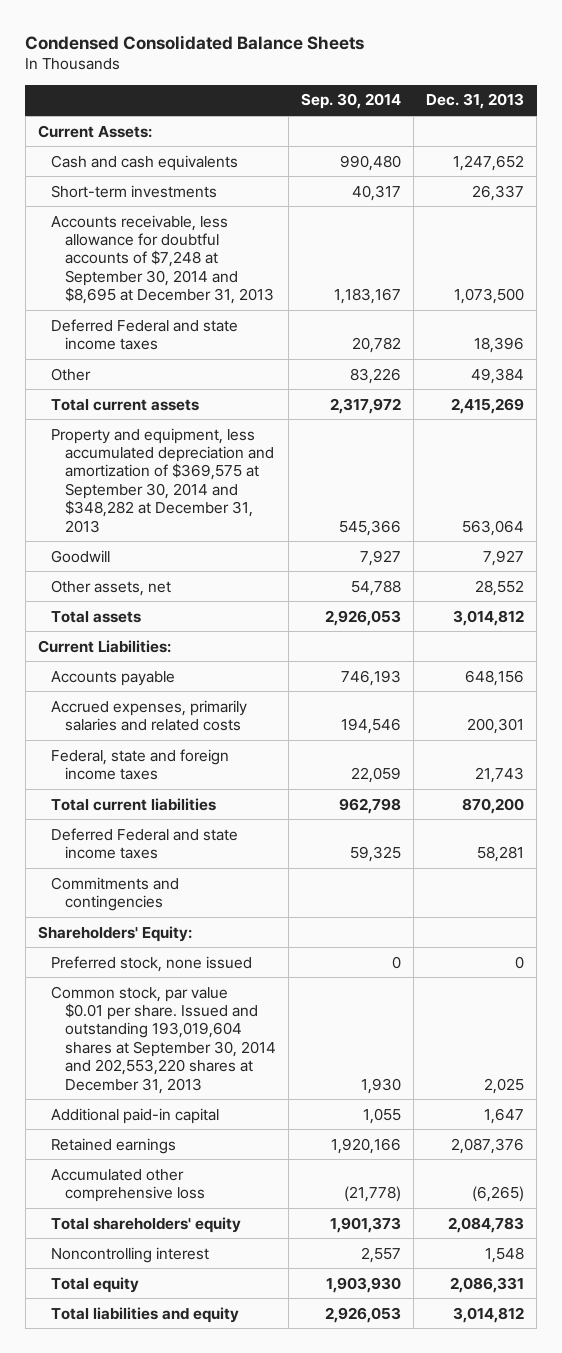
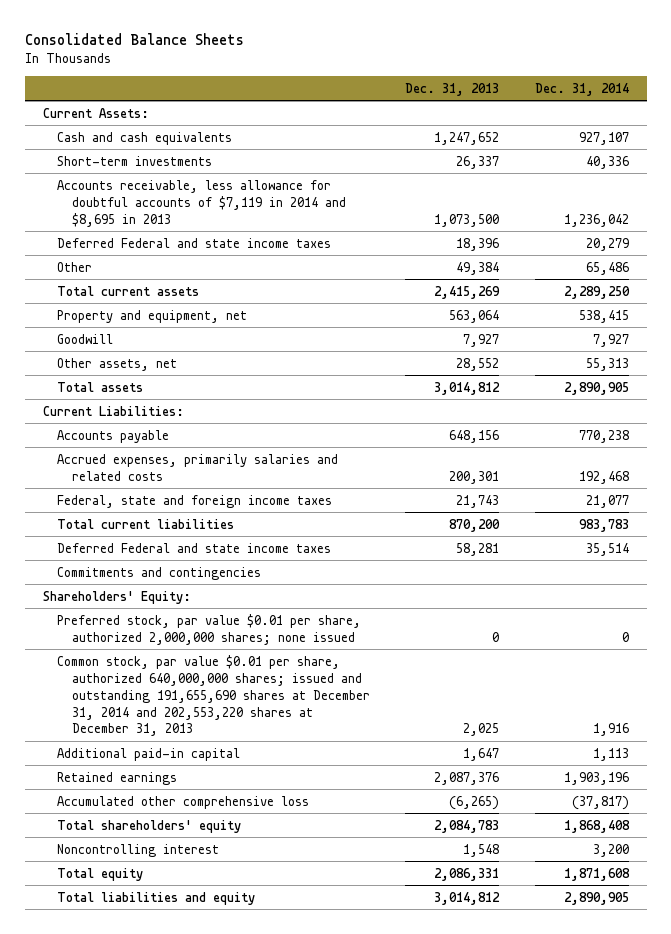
- Condensed Consolidated Balance Sheets
+ Consolidated Balance Sheets
- | Sep. 30, 2014 | Dec. 31, 2013
+ | Dec. 31, 2013 | Dec. 31, 2014
- Accounts receivable, less allowance for doubtful accounts of $7,248 at September 30, 2014 and $8,695 at December 31, 2013 | 1,183,167 | 1,073,500
+ Accounts receivable, less allowance for doubtful accounts of $7,119 in 2014 and $8,695 in 2013 | 1,073,500 | 1,236,042
- Property and equipment, less accumulated depreciation and amortization of $369,575 at September 30, 2014 and $348,282 at December 31, 2013 | 545,366 | 563,064
+ Property and equipment, net | 563,064 | 538,415
- Preferred stock, none issued | 0 | 0
- Common stock, par value $0.01 per share. Issued and outstanding 193,019,604 shares at September 30, 2014 and 202,553,220 shares at December 31, 2013 | 1,930 | 2,025
+ Preferred stock, par value $0.01 per share, authorized 2,000,000 shares; none issued | 0 | 0
+ Common stock, par value $0.01 per share, authorized 640,000,000 shares; issued and outstanding 191,655,690 shares at December 31, 2014 and 202,553,220 shares at December 31, 2013 | 2,025 | 1,916

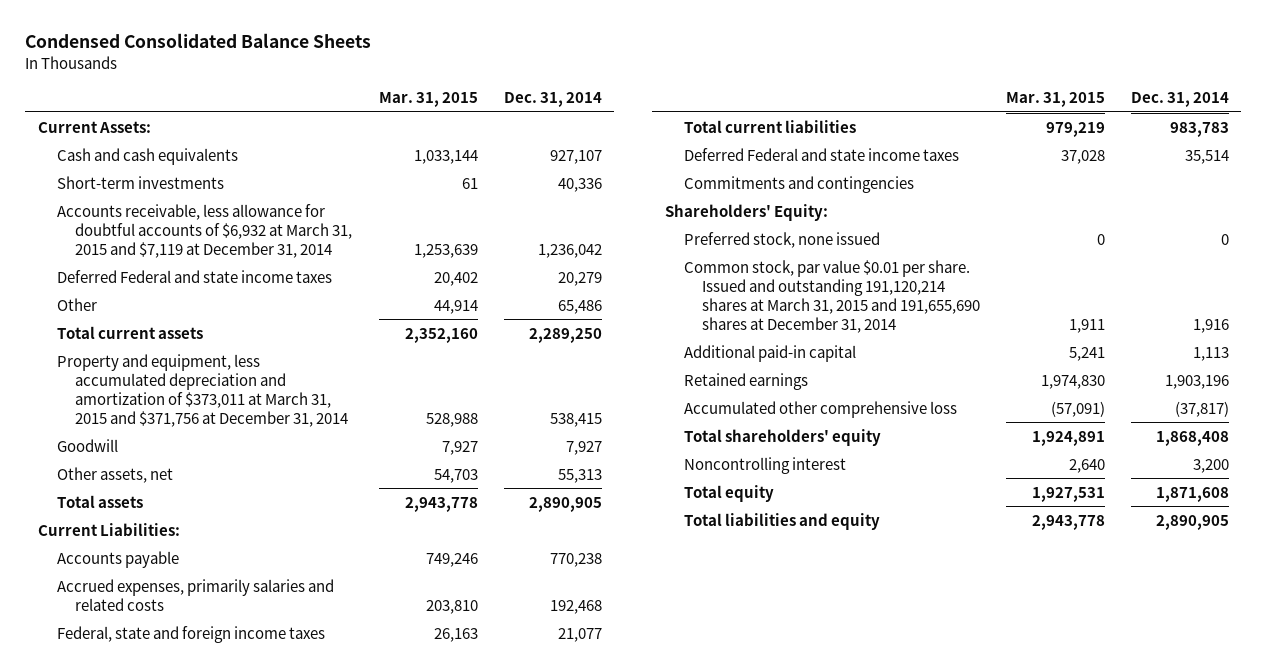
- Consolidated Balance Sheets
+ Condensed Consolidated Balance Sheets
- | Dec. 31, 2013 | Dec. 31, 2014
+ | Mar. 31, 2015 | Dec. 31, 2014
- Accounts receivable, less allowance for doubtful accounts of $7,119 in 2014 and $8,695 in 2013 | 1,073,500 | 1,236,042
+ Accounts receivable, less allowance for doubtful accounts of $6,932 at March 31, 2015 and $7,119 at December 31, 2014 | 1,253,639 | 1,236,042
- Property and equipment, net | 563,064 | 538,415
+ Property and equipment, less accumulated depreciation and amortization of $373,011 at March 31, 2015 and $371,756 at December 31, 2014 | 528,988 | 538,415
- Preferred stock, par value $0.01 per share, authorized 2,000,000 shares; none issued | 0 | 0
- Common stock, par value $0.01 per share, authorized 640,000,000 shares; issued and outstanding 191,655,690 shares at December 31, 2014 and 202,553,220 shares at December 31, 2013 | 2,025 | 1,916
+ Preferred stock, none issued | 0 | 0
+ Common stock, par value $0.01 per share. Issued and outstanding 191,120,214 shares at March 31, 2015 and 191,655,690 shares at December 31, 2014 | 1,911 | 1,916

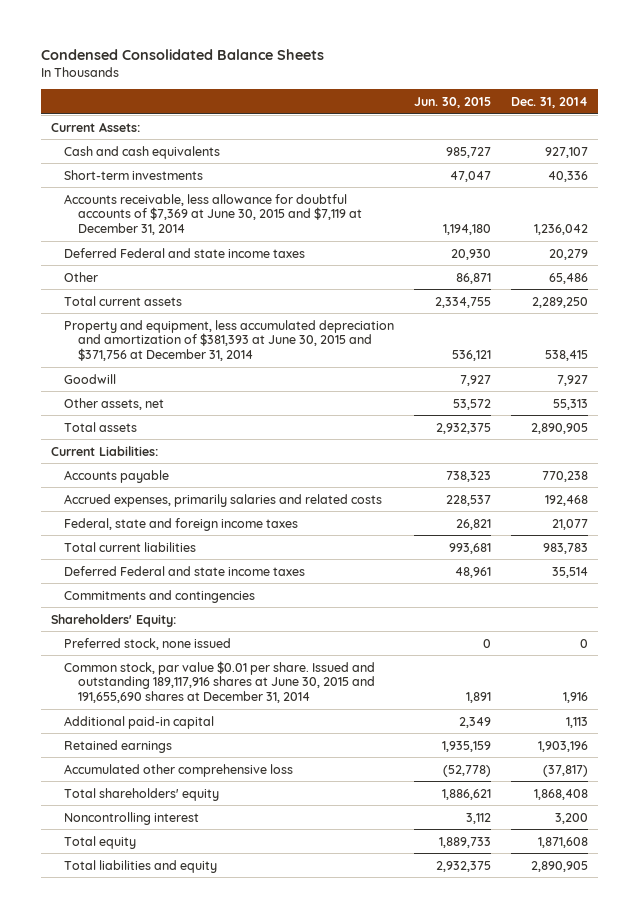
- | Mar. 31, 2015 | Dec. 31, 2014
+ | Jun. 30, 2015 | Dec. 31, 2014
- Accounts receivable, less allowance for doubtful accounts of $6,932 at March 31, 2015 and $7,119 at December 31, 2014 | 1,253,639 | 1,236,042
+ Accounts receivable, less allowance for doubtful accounts of $7,369 at June 30, 2015 and $7,119 at December 31, 2014 | 1,194,180 | 1,236,042
- Property and equipment, less accumulated depreciation and amortization of $373,011 at March 31, 2015 and $371,756 at December 31, 2014 | 528,988 | 538,415
+ Property and equipment, less accumulated depreciation and amortization of $381,393 at June 30, 2015 and $371,756 at December 31, 2014 | 536,121 | 538,415
- Common stock, par value $0.01 per share. Issued and outstanding 191,120,214 shares at March 31, 2015 and 191,655,690 shares at December 31, 2014 | 1,911 | 1,916
+ Common stock, par value $0.01 per share. Issued and outstanding 189,117,916 shares at June 30, 2015 and 191,655,690 shares at December 31, 2014 | 1,891 | 1,916

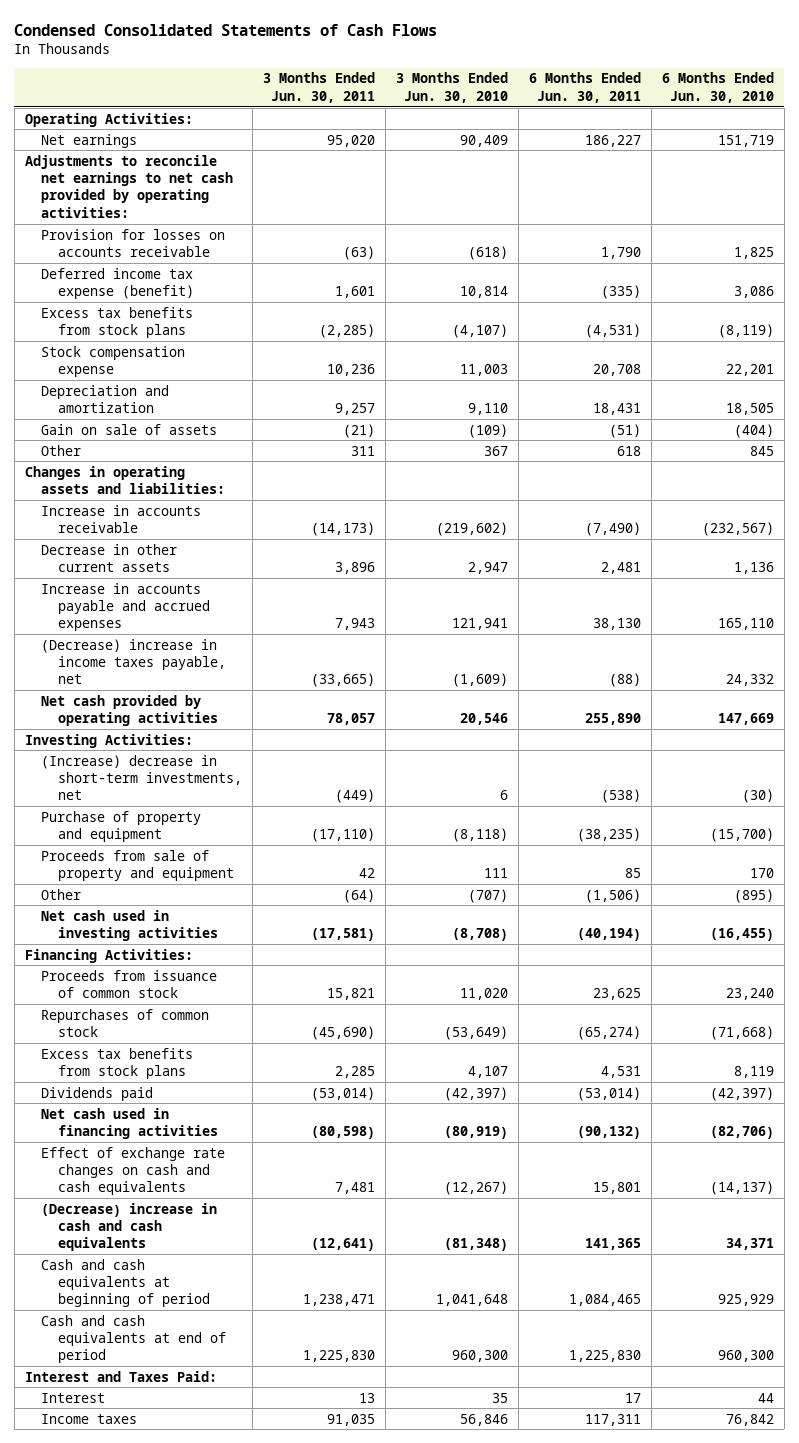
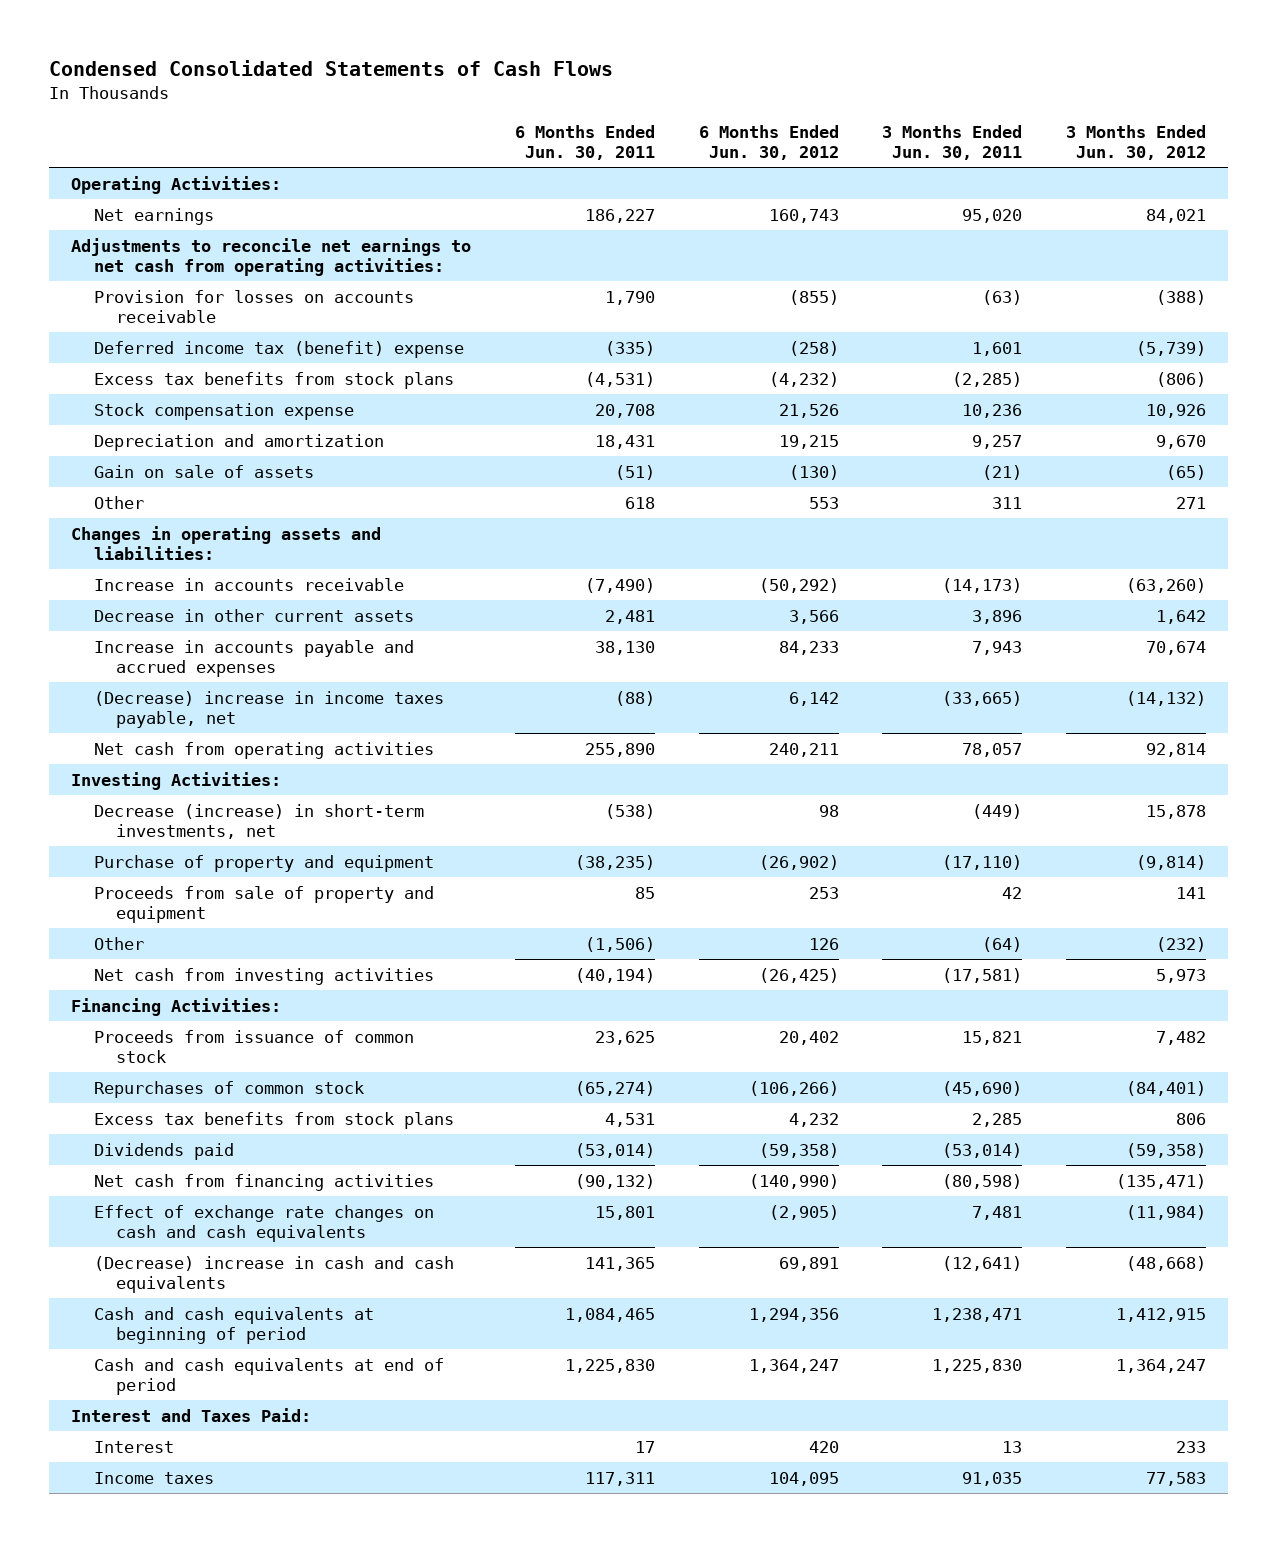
- | 3 Months Ended Jun. 30, 2011 | 3 Months Ended Jun. 30, 2010 | 6 Months Ended Jun. 30, 2011 | 6 Months Ended Jun. 30, 2010
+ | 6 Months Ended Jun. 30, 2011 | 6 Months Ended Jun. 30, 2012 | 3 Months Ended Jun. 30, 2011 | 3 Months Ended Jun. 30, 2012
- Adjustments to reconcile net earnings to net cash provided by operating activities:
+ Adjustments to reconcile net earnings to net cash from operating activities:
- Deferred income tax expense (benefit) | 1,601 | 10,814 | (335) | 3,086
+ Deferred income tax (benefit) expense | (335) | (258) | 1,601 | (5,739)
- Net cash provided by operating activities | 78,057 | 20,546 | 255,890 | 147,669
+ Net cash from operating activities | 255,890 | 240,211 | 78,057 | 92,814
- (Increase) decrease in short-term investments, net | (449) | 6 | (538) | (30)
+ Decrease (increase) in short-term investments, net | (538) | 98 | (449) | 15,878
- Net cash used in investing activities | (17,581) | (8,708) | (40,194) | (16,455)
+ Net cash from investing activities | (40,194) | (26,425) | (17,581) | 5,973
- Net cash used in financing activities | (80,598) | (80,919) | (90,132) | (82,706)
+ Net cash from financing activities | (90,132) | (140,990) | (80,598) | (135,471)

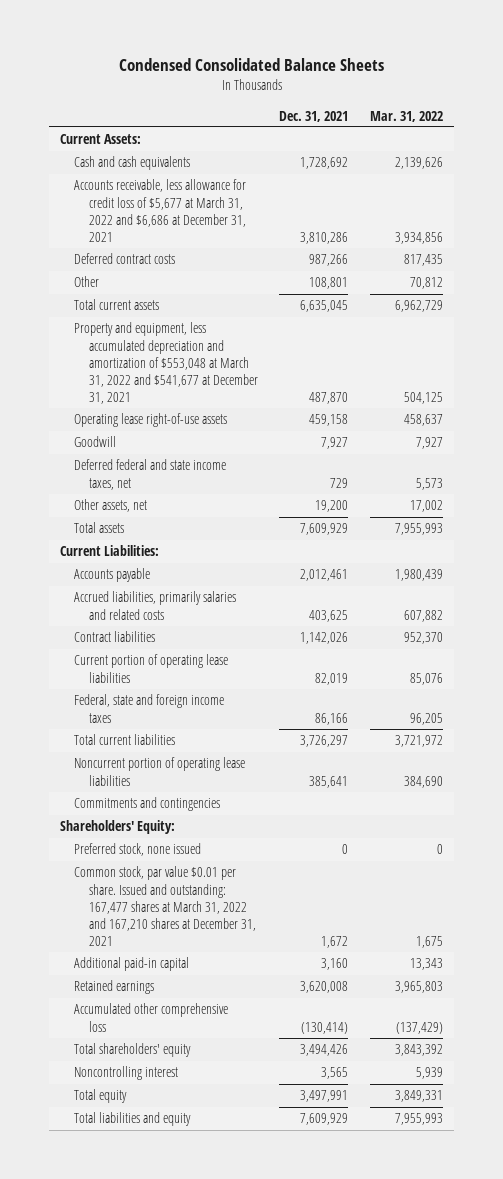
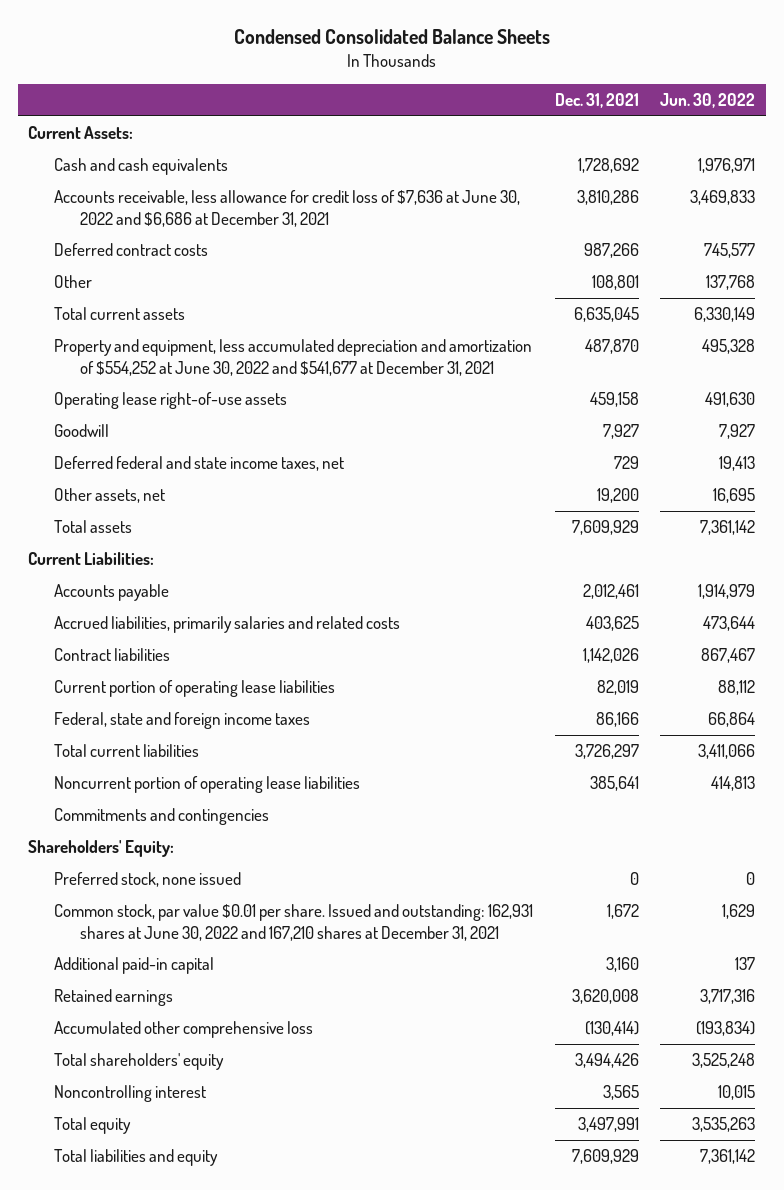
- | Dec. 31, 2021 | Mar. 31, 2022
+ | Dec. 31, 2021 | Jun. 30, 2022
- Accounts receivable, less allowance for credit loss of $5,677 at March 31, 2022 and $6,686 at December 31, 2021 | 3,810,286 | 3,934,856
+ Accounts receivable, less allowance for credit loss of $7,636 at June 30, 2022 and $6,686 at December 31, 2021 | 3,810,286 | 3,469,833
- Property and equipment, less accumulated depreciation and amortization of $553,048 at March 31, 2022 and $541,677 at December 31, 2021 | 487,870 | 504,125
+ Property and equipment, less accumulated depreciation and amortization of $554,252 at June 30, 2022 and $541,677 at December 31, 2021 | 487,870 | 495,328
- Common stock, par value $0.01 per share. Issued and outstanding: 167,477 shares at March 31, 2022 and 167,210 shares at December 31, 2021 | 1,672 | 1,675
+ Common stock, par value $0.01 per share. Issued and outstanding: 162,931 shares at June 30, 2022 and 167,210 shares at December 31, 2021 | 1,672 | 1,629

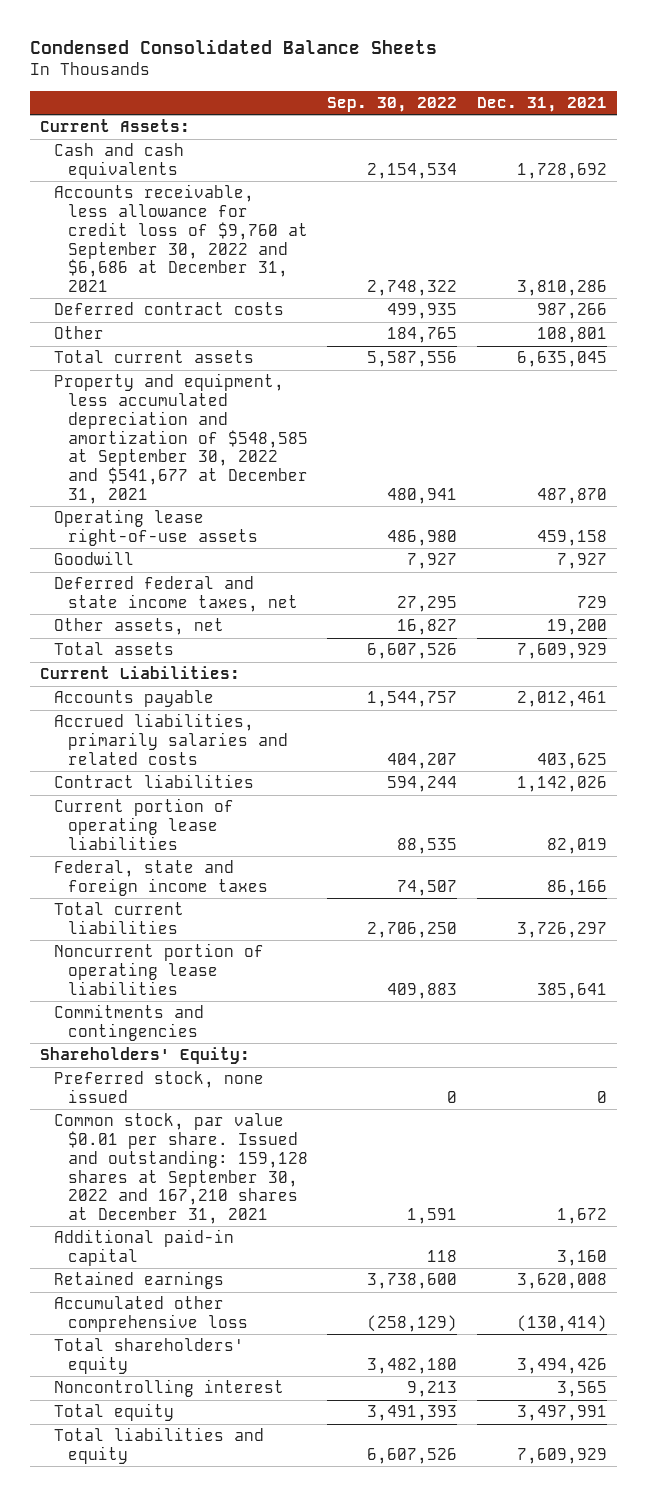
- | Dec. 31, 2021 | Jun. 30, 2022
+ | Sep. 30, 2022 | Dec. 31, 2021
- Accounts receivable, less allowance for credit loss of $7,636 at June 30, 2022 and $6,686 at December 31, 2021 | 3,810,286 | 3,469,833
+ Accounts receivable, less allowance for credit loss of $9,760 at September 30, 2022 and $6,686 at December 31, 2021 | 2,748,322 | 3,810,286
- Property and equipment, less accumulated depreciation and amortization of $554,252 at June 30, 2022 and $541,677 at December 31, 2021 | 487,870 | 495,328
+ Property and equipment, less accumulated depreciation and amortization of $548,585 at September 30, 2022 and $541,677 at December 31, 2021 | 480,941 | 487,870
- Common stock, par value $0.01 per share. Issued and outstanding: 162,931 shares at June 30, 2022 and 167,210 shares at December 31, 2021 | 1,672 | 1,629
+ Common stock, par value $0.01 per share. Issued and outstanding: 159,128 shares at September 30, 2022 and 167,210 shares at December 31, 2021 | 1,591 | 1,672

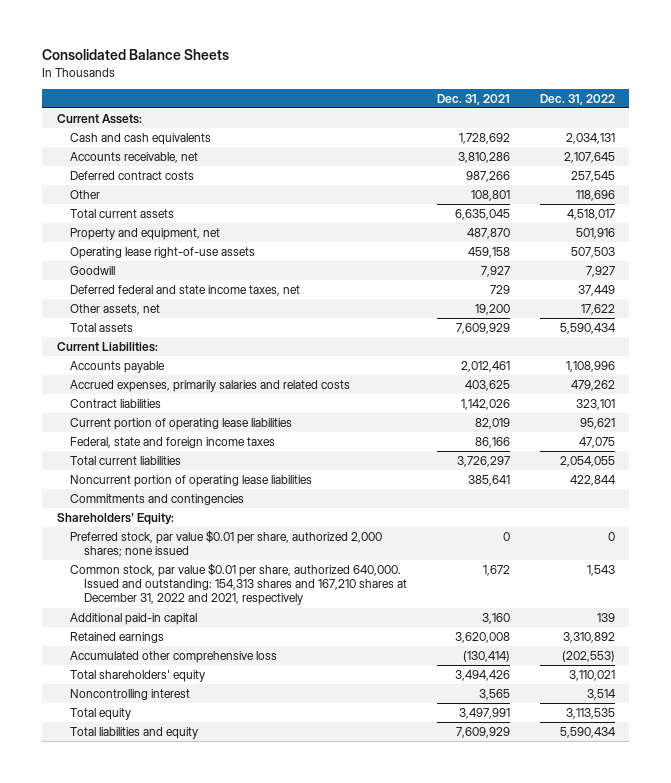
- Condensed Consolidated Balance Sheets
+ Consolidated Balance Sheets
- | Sep. 30, 2022 | Dec. 31, 2021
+ | Dec. 31, 2021 | Dec. 31, 2022
- Accounts receivable, less allowance for credit loss of $9,760 at September 30, 2022 and $6,686 at December 31, 2021 | 2,748,322 | 3,810,286
+ Accounts receivable, net | 3,810,286 | 2,107,645
- Property and equipment, less accumulated depreciation and amortization of $548,585 at September 30, 2022 and $541,677 at December 31, 2021 | 480,941 | 487,870
+ Property and equipment, net | 487,870 | 501,916
- Accrued liabilities, primarily salaries and related costs | 404,207 | 403,625
+ Accrued expenses, primarily salaries and related costs | 403,625 | 479,262
- Preferred stock, none issued | 0 | 0
- Common stock, par value $0.01 per share. Issued and outstanding: 159,128 shares at September 30, 2022 and 167,210 shares at December 31, 2021 | 1,591 | 1,672
+ Preferred stock, par value $0.01 per share, authorized 2,000 shares; none issued | 0 | 0
+ Common stock, par value $0.01 per share, authorized 640,000. Issued and outstanding: 154,313 shares and 167,210 shares at December 31, 2022 and 2021, respectively | 1,672 | 1,543

